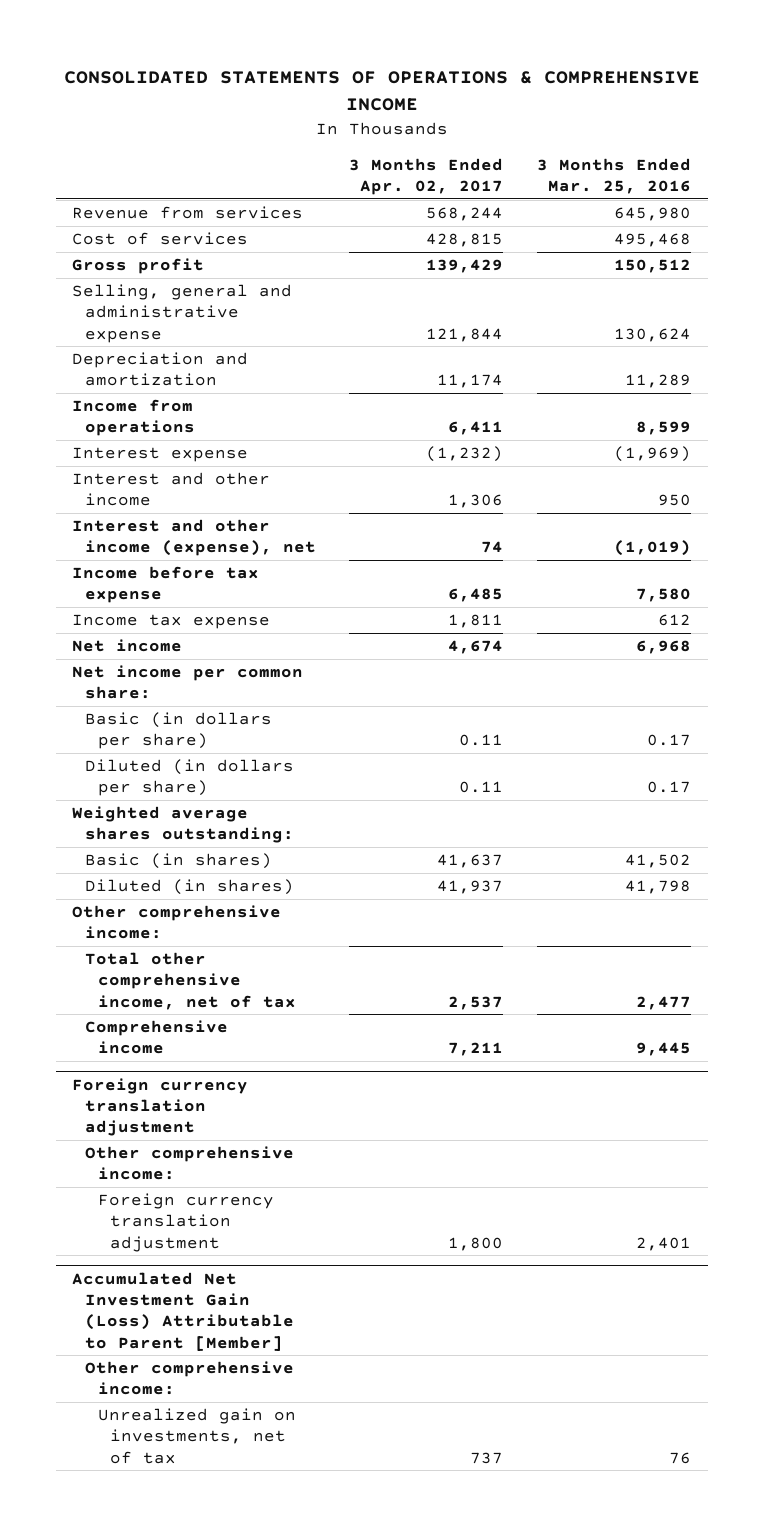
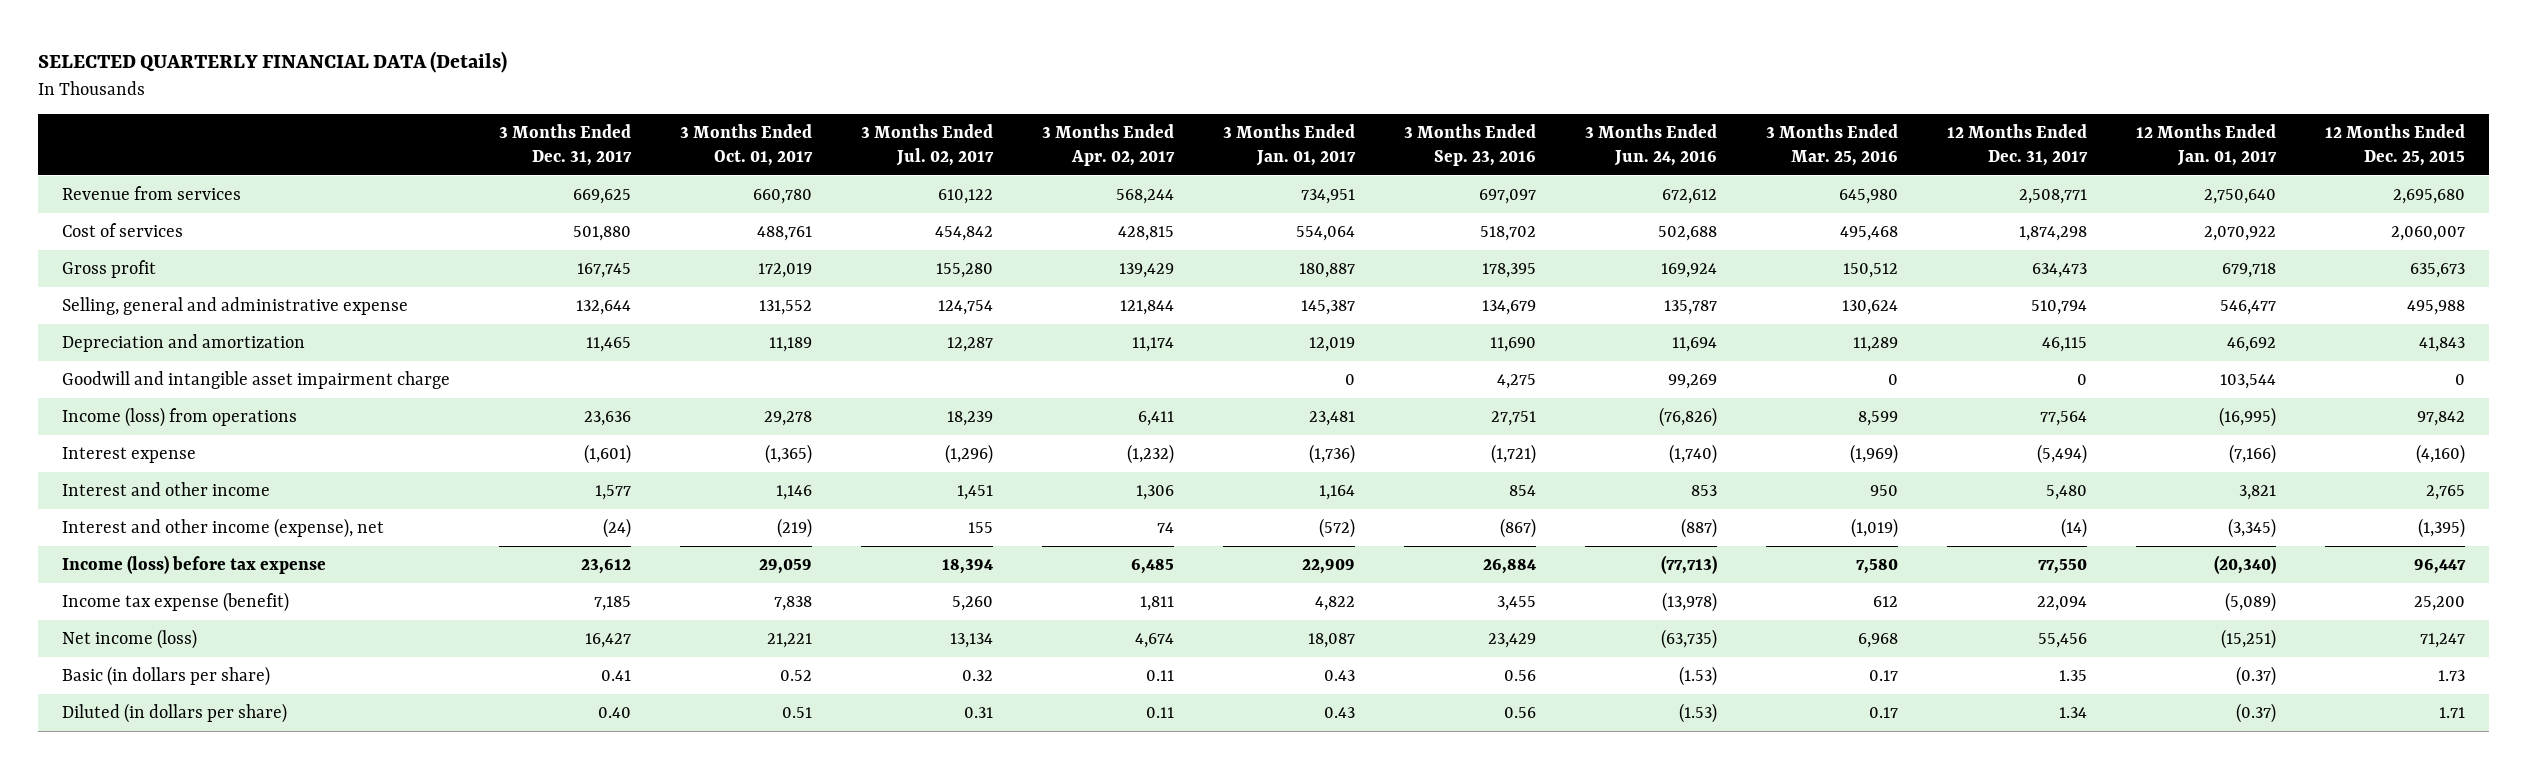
- CONSOLIDATED STATEMENTS OF OPERATIONS & COMPREHENSIVE INCOME
+ SELECTED QUARTERLY FINANCIAL DATA (Details)
- | 3 Months Ended Apr. 02, 2017 | 3 Months Ended Mar. 25, 2016
+ | 3 Months Ended Dec. 31, 2017 | 3 Months Ended Oct. 01, 2017 | 3 Months Ended Jul. 02, 2017 | 3 Months Ended Apr. 02, 2017 | 3 Months Ended Jan. 01, 2017 | 3 Months Ended Sep. 23, 2016 | 3 Months Ended Jun. 24, 2016 | 3 Months Ended Mar. 25, 2016 | 12 Months Ended Dec. 31, 2017 | 12 Months Ended Jan. 01, 2017 | 12 Months Ended Dec. 25, 2015
- Income from operations | 6,411 | 8,599
+ Goodwill and intangible asset impairment charge | | | | | 0 | 4,275 | 99,269 | 0 | 0 | 103,544 | 0
+ Income (loss) from operations | 23,636 | 29,278 | 18,239 | 6,411 | 23,481 | 27,751 | (76,826) | 8,599 | 77,564 | (16,995) | 97,842
- Income before tax expense | 6,485 | 7,580
- Income tax expense | 1,811 | 612
- Net income | 4,674 | 6,968
- Net income per common share:
+ Income (loss) before tax expense | 23,612 | 29,059 | 18,394 | 6,485 | 22,909 | 26,884 | (77,713) | 7,580 | 77,550 | (20,340) | 96,447
+ Income tax expense (benefit) | 7,185 | 7,838 | 5,260 | 1,811 | 4,822 | 3,455 | (13,978) | 612 | 22,094 | (5,089) | 25,200
+ Net income (loss) | 16,427 | 21,221 | 13,134 | 4,674 | 18,087 | 23,429 | (63,735) | 6,968 | 55,456 | (15,251) | 71,247
- Weighted average shares outstanding:
- Basic (in shares) | 41,637 | 41,502
- Diluted (in shares) | 41,937 | 41,798
- Other comprehensive income:
- Total other comprehensive income, net of tax | 2,537 | 2,477
- Comprehensive income | 7,211 | 9,445
- Foreign currency translation adjustment
- Other comprehensive income:
- Foreign currency translation adjustment | 1,800 | 2,401
- Accumulated Net Investment Gain (Loss) Attributable to Parent [Member]
- Other comprehensive income:
- Unrealized gain on investments, net of tax | 737 | 76

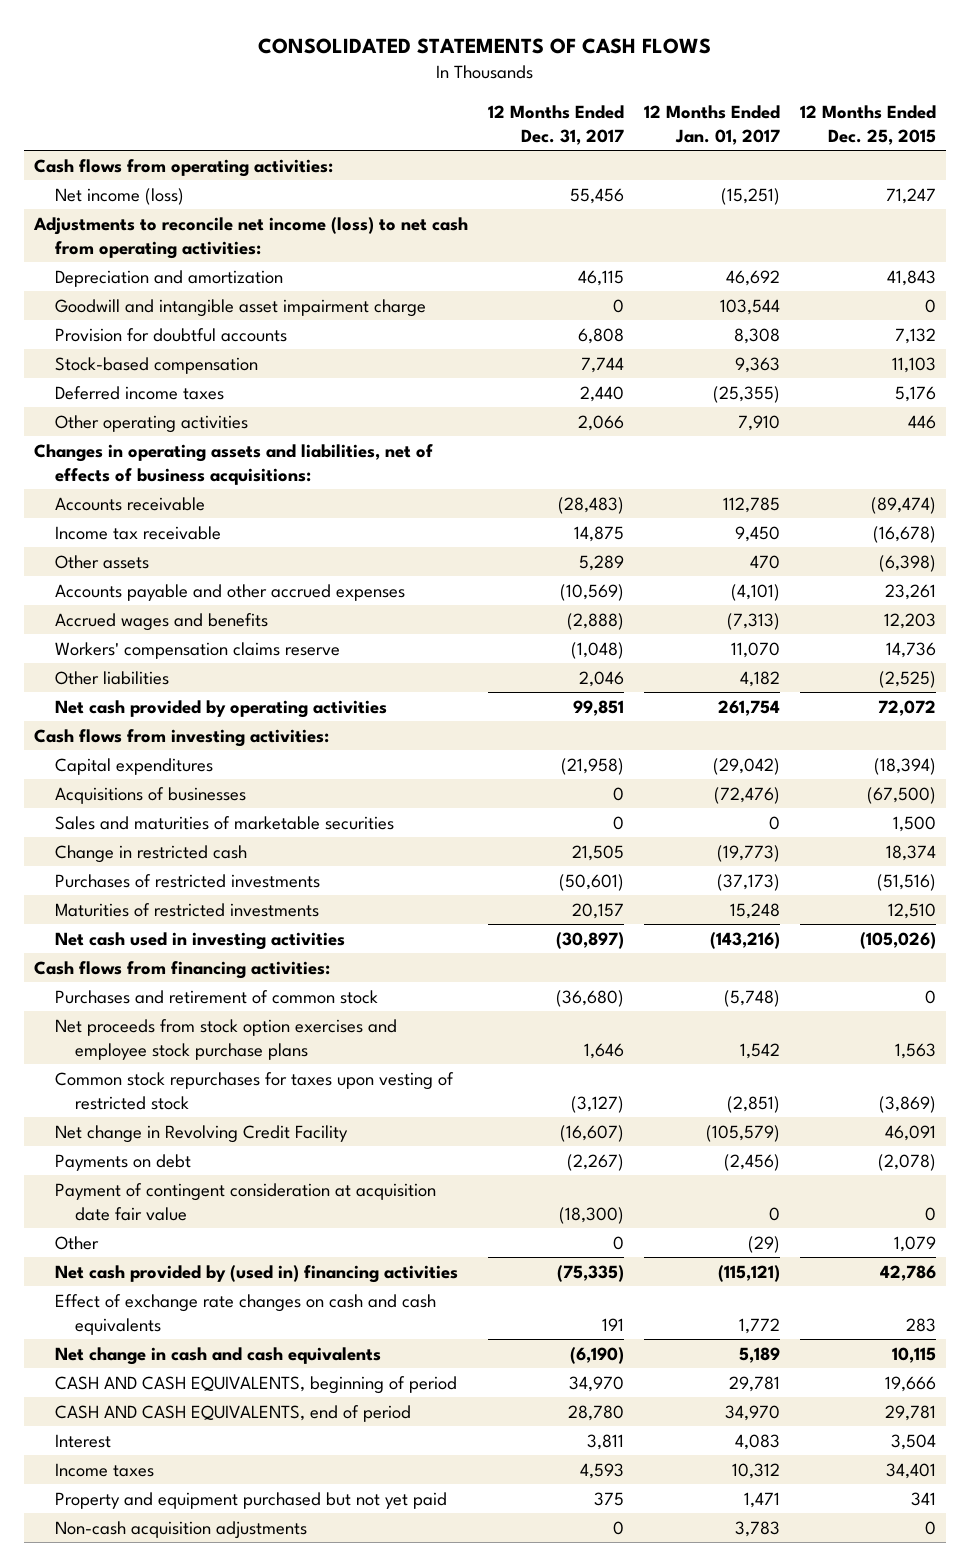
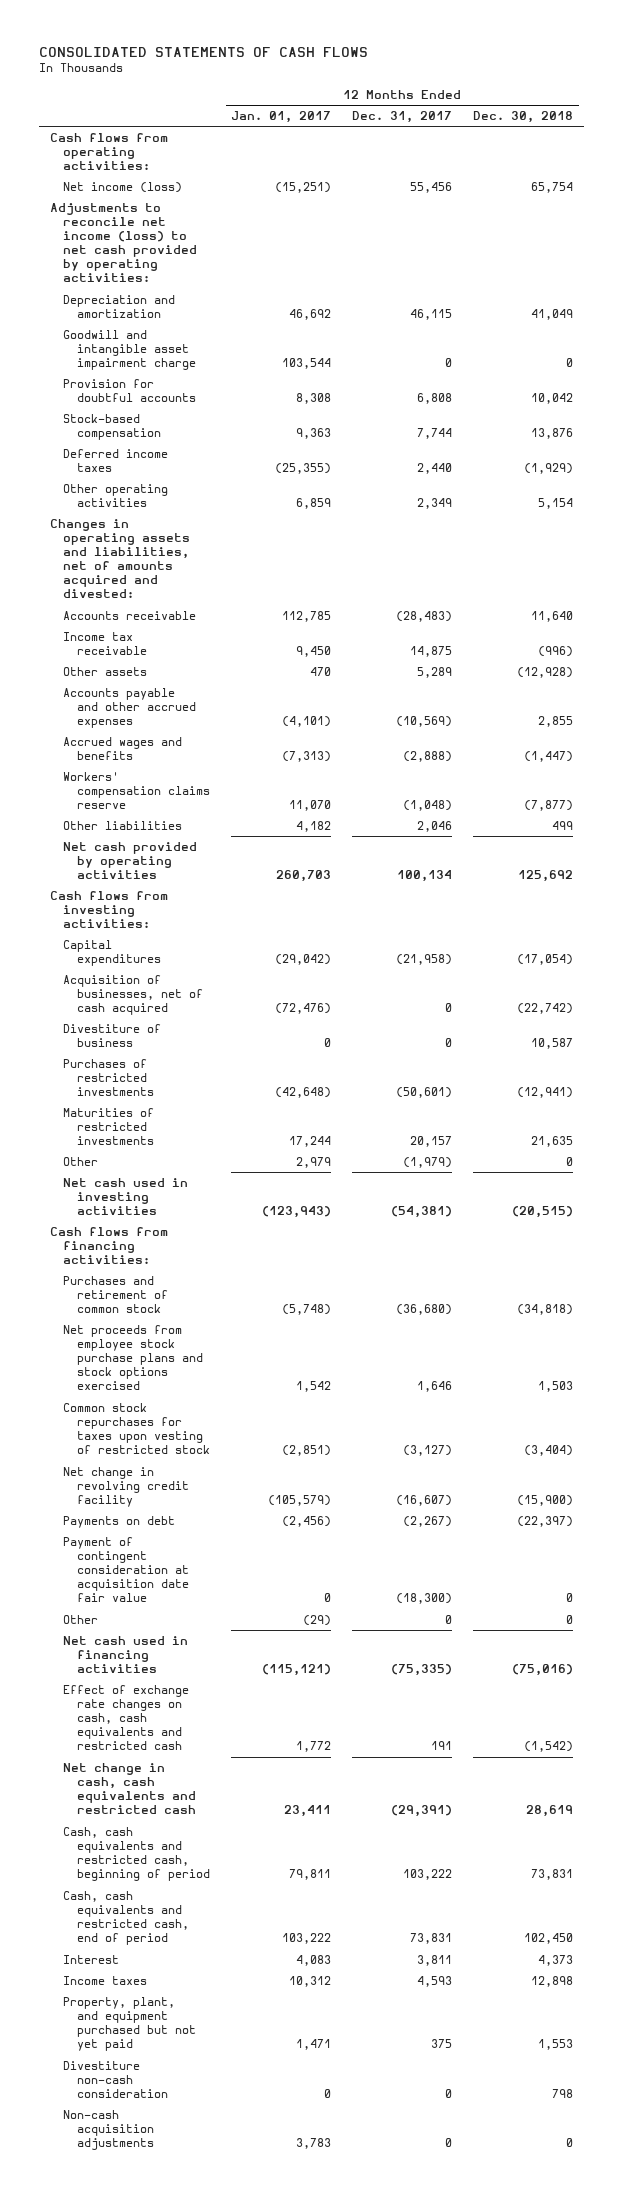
- | 12 Months Ended Dec. 31, 2017 | 12 Months Ended Jan. 01, 2017 | 12 Months Ended Dec. 25, 2015
+ | 12 Months Ended Jan. 01, 2017 | 12 Months Ended Dec. 31, 2017 | 12 Months Ended Dec. 30, 2018
- Adjustments to reconcile net income (loss) to net cash from operating activities:
+ Adjustments to reconcile net income (loss) to net cash provided by operating activities:
- Other operating activities | 2,066 | 7,910 | 446
- Changes in operating assets and liabilities, net of effects of business acquisitions:
+ Other operating activities | 6,859 | 2,349 | 5,154
+ Changes in operating assets and liabilities, net of amounts acquired and divested:
- Net cash provided by operating activities | 99,851 | 261,754 | 72,072
+ Net cash provided by operating activities | 260,703 | 100,134 | 125,692
- Acquisitions of businesses | 0 | (72,476) | (67,500)
- Sales and maturities of marketable securities | 0 | 0 | 1,500
- Change in restricted cash | 21,505 | (19,773) | 18,374
- Purchases of restricted investments | (50,601) | (37,173) | (51,516)
- Maturities of restricted investments | 20,157 | 15,248 | 12,510
- Net cash used in investing activities | (30,897) | (143,216) | (105,026)
+ Acquisition of businesses, net of cash acquired | (72,476) | 0 | (22,742)
+ Divestiture of business | 0 | 0 | 10,587
+ Purchases of restricted investments | (42,648) | (50,601) | (12,941)
+ Maturities of restricted investments | 17,244 | 20,157 | 21,635
+ Other | 2,979 | (1,979) | 0
+ Net cash used in investing activities | (123,943) | (54,381) | (20,515)
- Net proceeds from stock option exercises and employee stock purchase plans | 1,646 | 1,542 | 1,563
+ Net proceeds from employee stock purchase plans and stock options exercised | 1,542 | 1,646 | 1,503
- Net change in Revolving Credit Facility | (16,607) | (105,579) | 46,091
+ Net change in revolving credit facility | (105,579) | (16,607) | (15,900)
- Net cash provided by (used in) financing activities | (75,335) | (115,121) | 42,786
- Effect of exchange rate changes on cash and cash equivalents | 191 | 1,772 | 283
- Net change in cash and cash equivalents | (6,190) | 5,189 | 10,115
- CASH AND CASH EQUIVALENTS, beginning of period | 34,970 | 29,781 | 19,666
- CASH AND CASH EQUIVALENTS, end of period | 28,780 | 34,970 | 29,781
+ Net cash used in financing activities | (115,121) | (75,335) | (75,016)
+ Effect of exchange rate changes on cash, cash equivalents and restricted cash | 1,772 | 191 | (1,542)
+ Net change in cash, cash equivalents and restricted cash | 23,411 | (29,391) | 28,619
+ Cash, cash equivalents and restricted cash, beginning of period | 79,811 | 103,222 | 73,831
+ Cash, cash equivalents and restricted cash, end of period | 103,222 | 73,831 | 102,450
- Property and equipment purchased but not yet paid | 375 | 1,471 | 341
+ Property, plant, and equipment purchased but not yet paid | 1,471 | 375 | 1,553
+ Divestiture non-cash consideration | 0 | 0 | 798

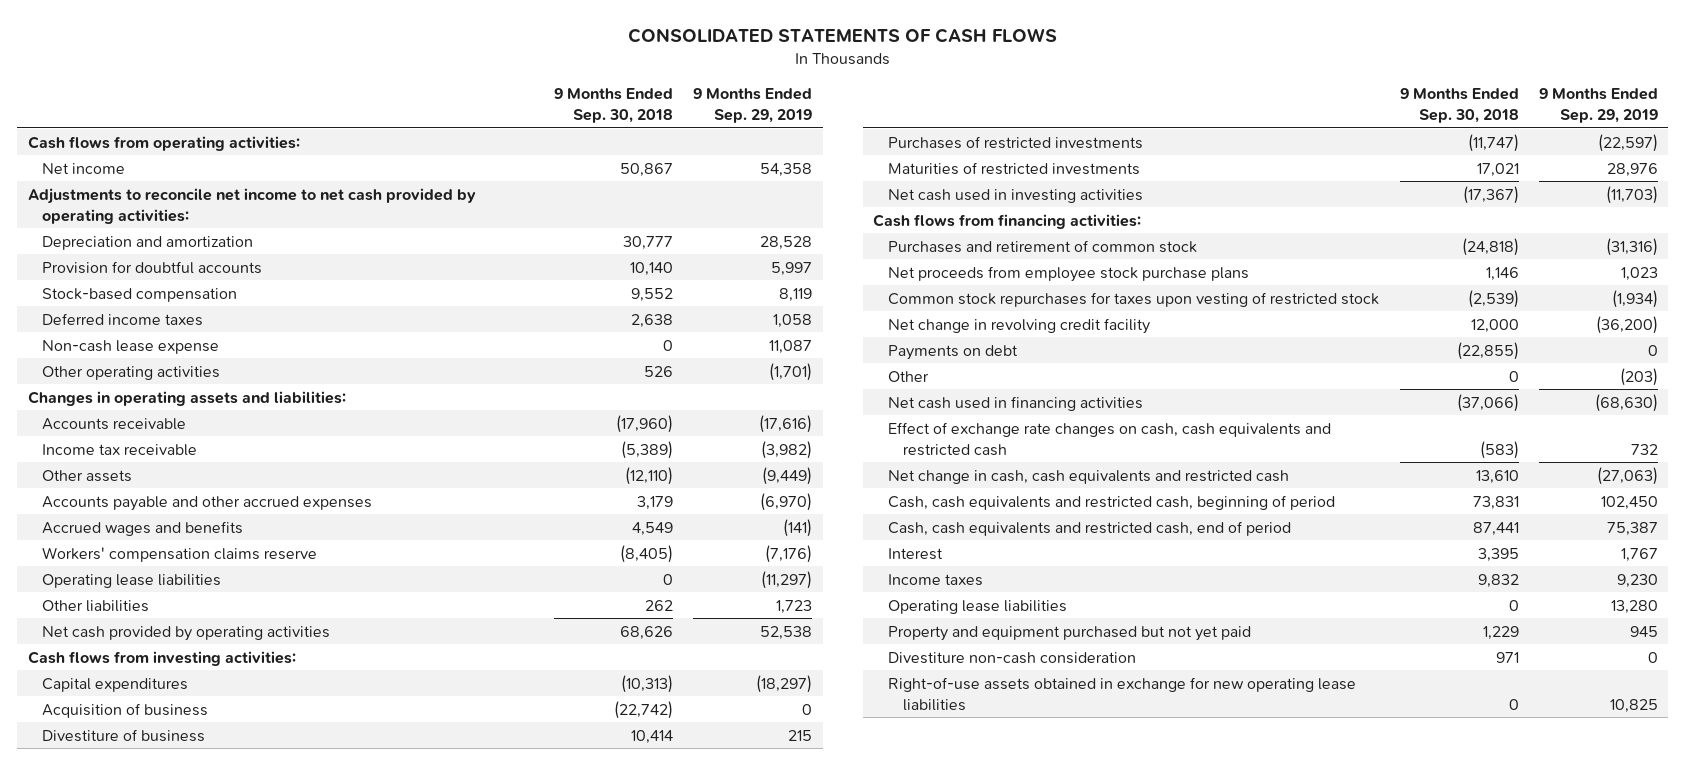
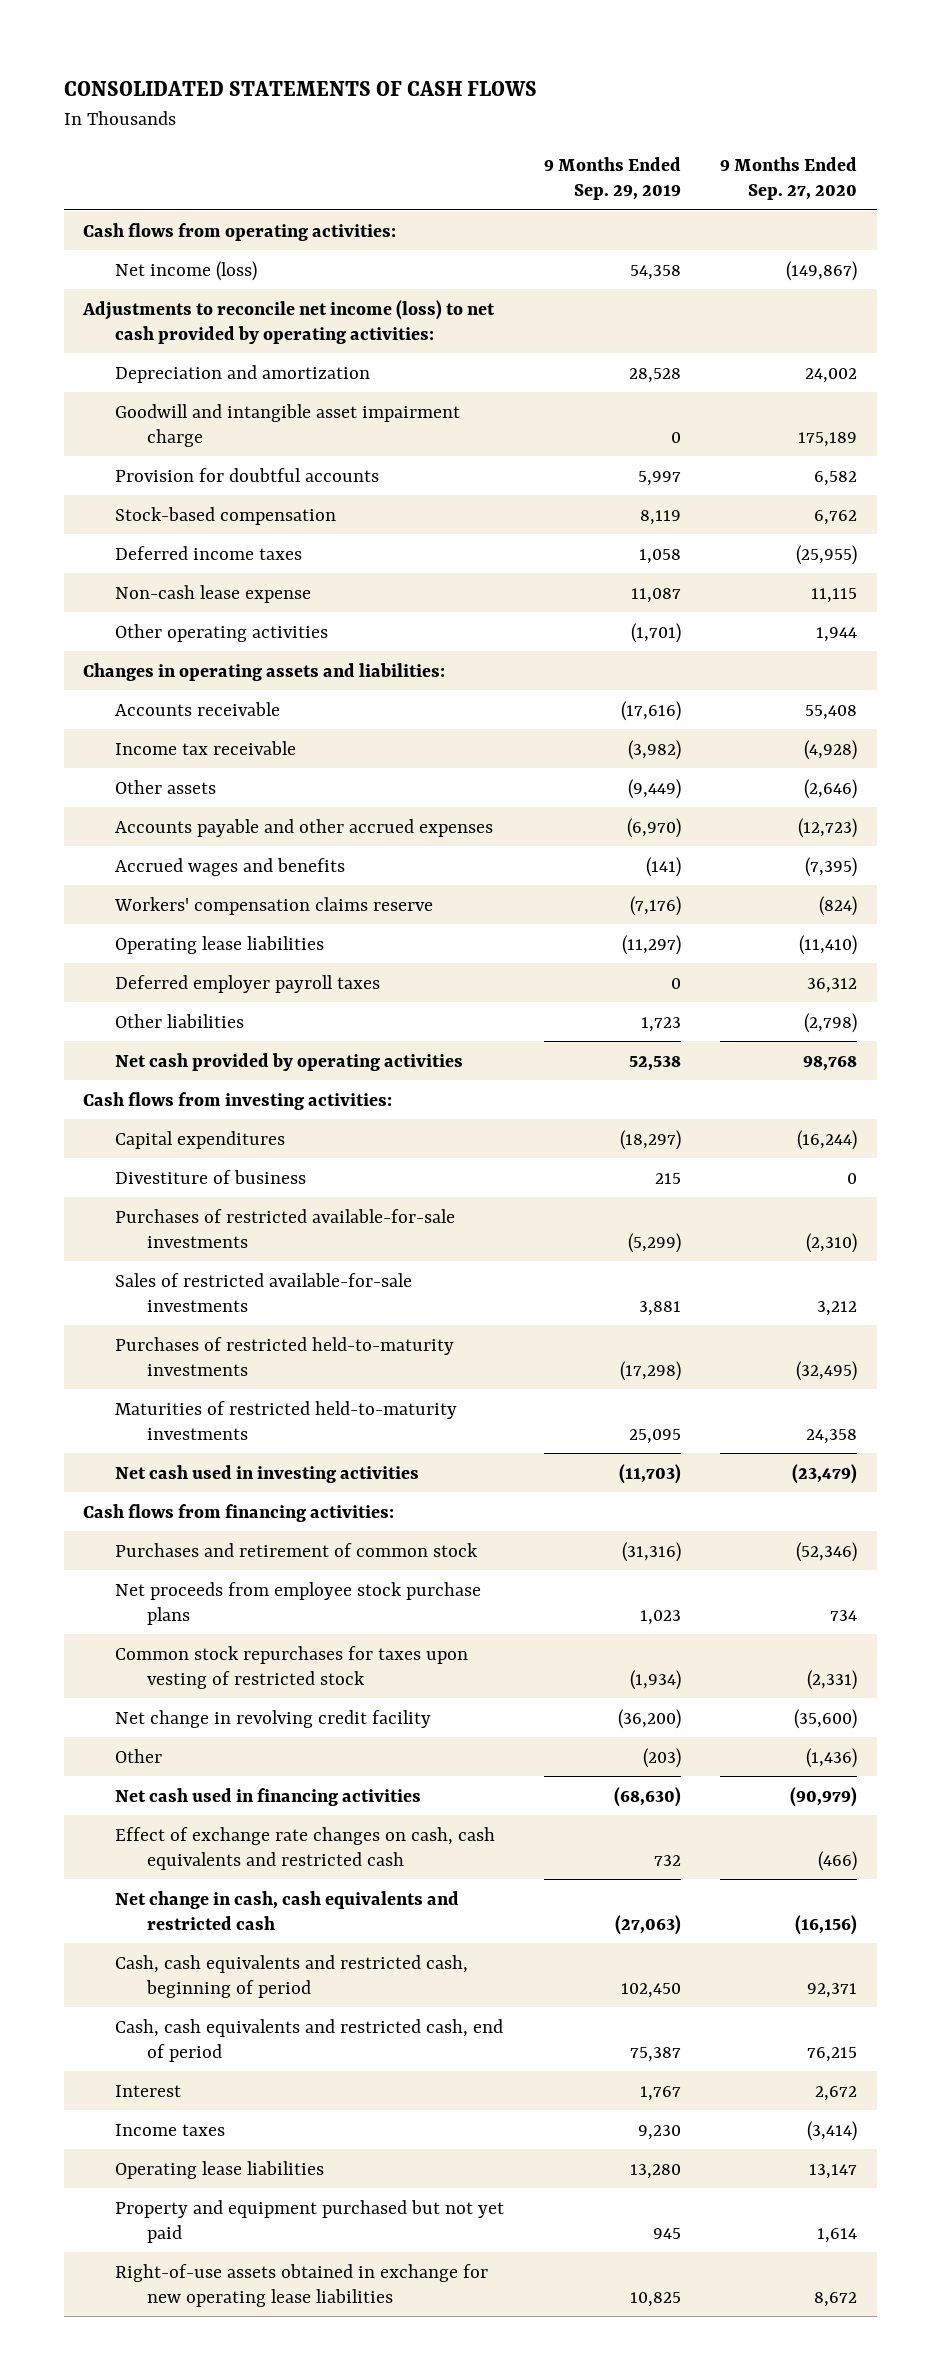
- | 9 Months Ended Sep. 30, 2018 | 9 Months Ended Sep. 29, 2019
+ | 9 Months Ended Sep. 29, 2019 | 9 Months Ended Sep. 27, 2020
- Net income | 50,867 | 54,358
- Adjustments to reconcile net income to net cash provided by operating activities:
+ Net income (loss) | 54,358 | (149,867)
+ Adjustments to reconcile net income (loss) to net cash provided by operating activities:
+ Goodwill and intangible asset impairment charge | 0 | 175,189
+ Deferred employer payroll taxes | 0 | 36,312
- Acquisition of business | (22,742) | 0
- Purchases of restricted investments | (11,747) | (22,597)
- Maturities of restricted investments | 17,021 | 28,976
+ Purchases of restricted available-for-sale investments | (5,299) | (2,310)
+ Sales of restricted available-for-sale investments | 3,881 | 3,212
+ Purchases of restricted held-to-maturity investments | (17,298) | (32,495)
+ Maturities of restricted held-to-maturity investments | 25,095 | 24,358
- Payments on debt | (22,855) | 0
- Divestiture non-cash consideration | 971 | 0

